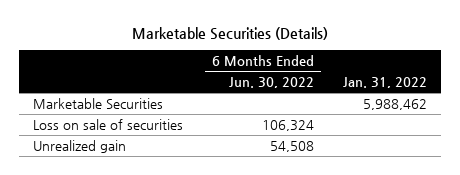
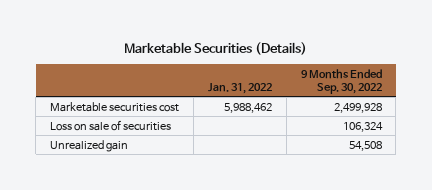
- | 6 Months Ended Jun. 30, 2022 | Jan. 31, 2022
+ | Jan. 31, 2022 | 9 Months Ended Sep. 30, 2022
- Marketable Securities | | 5,988,462
+ Marketable securities cost | 5,988,462 | 2,499,928

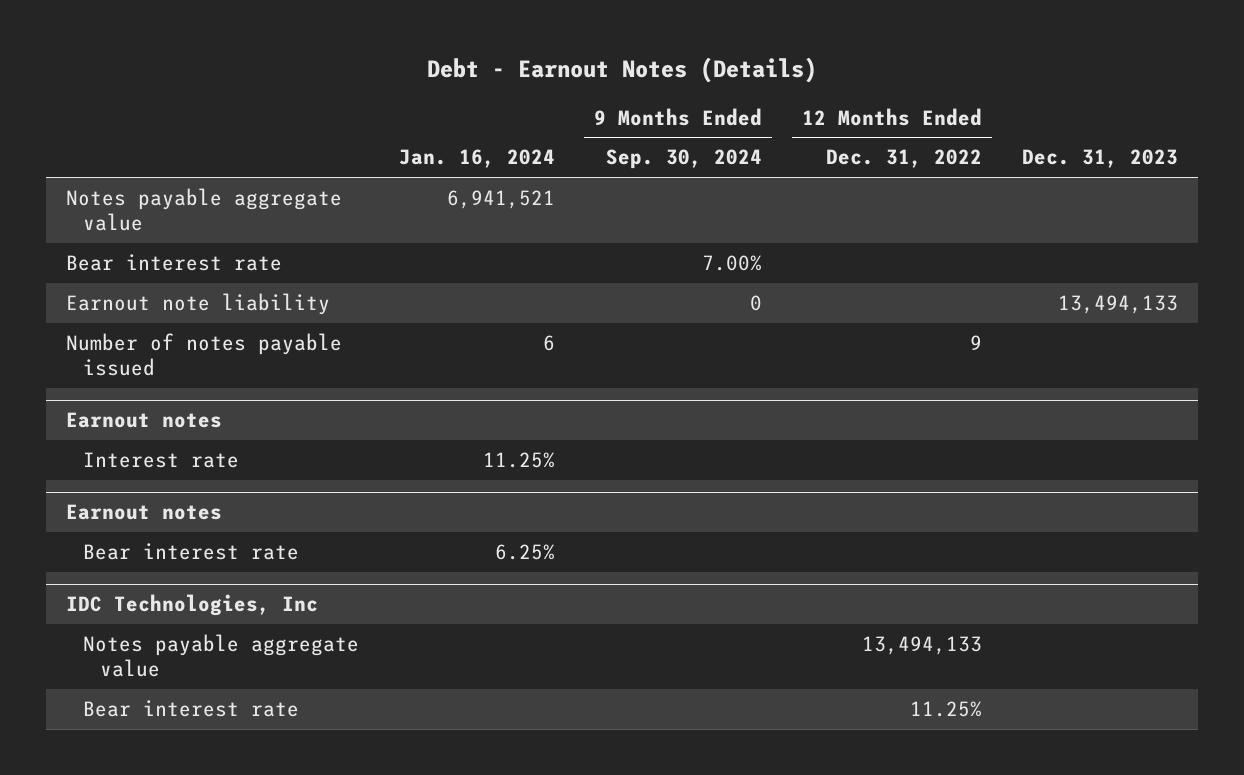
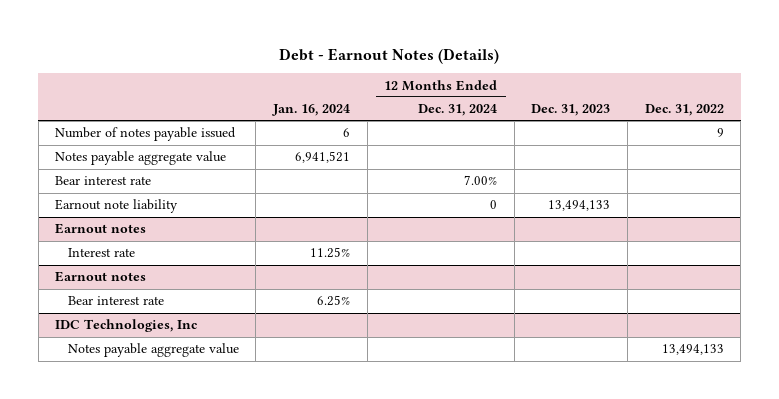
- | Jan. 16, 2024 | 9 Months Ended Sep. 30, 2024 | 12 Months Ended Dec. 31, 2022 | Dec. 31, 2023
+ | Jan. 16, 2024 | 12 Months Ended Dec. 31, 2024 | Dec. 31, 2023 | Dec. 31, 2022
moved up: Number of notes payable issued | 6 | | | 9
@ IDC Technologies, Inc
- Bear interest rate | | | 11.25% |

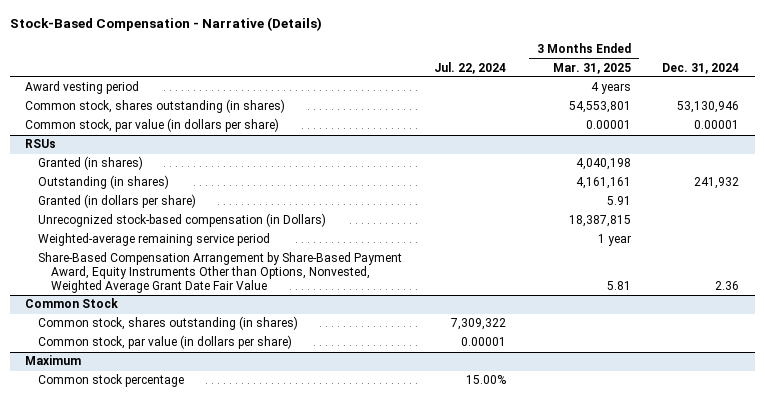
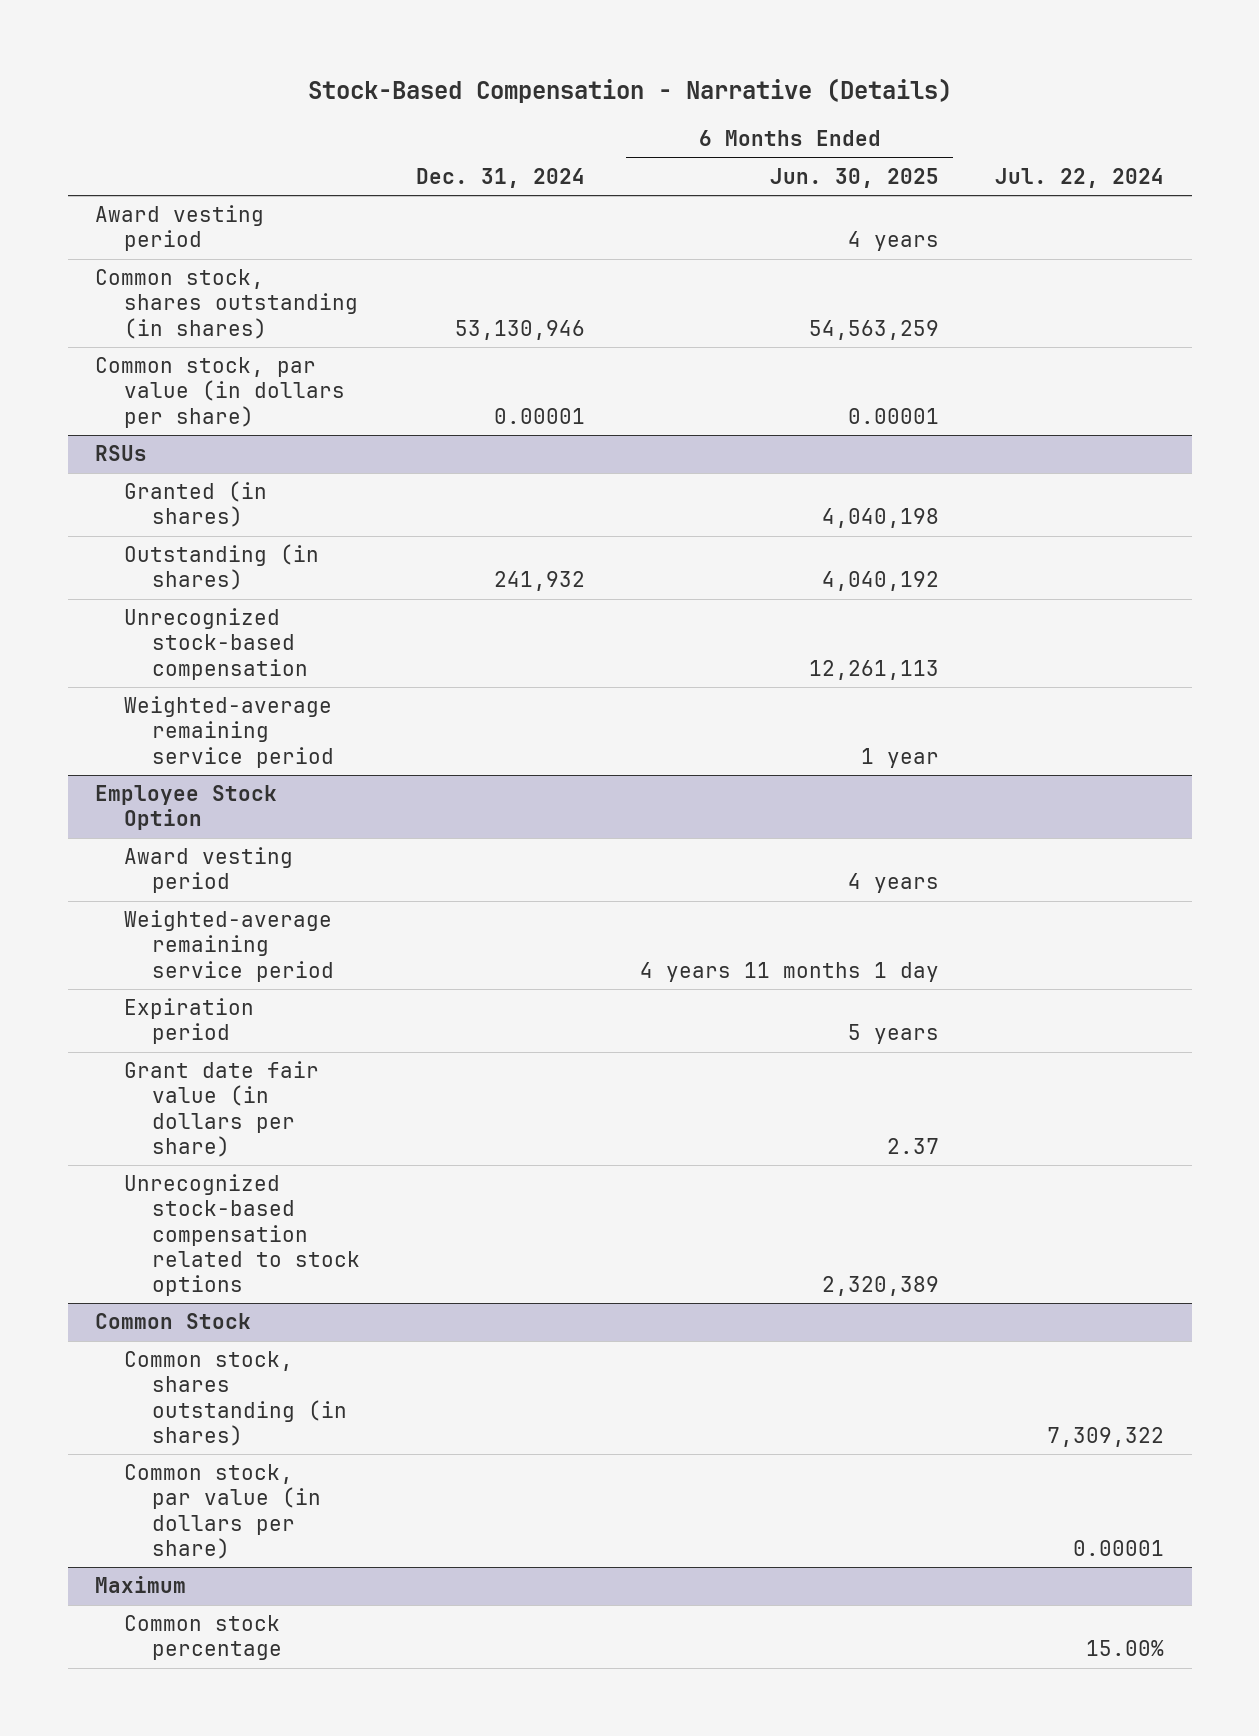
- | Jul. 22, 2024 | 3 Months Ended Mar. 31, 2025 | Dec. 31, 2024
+ | Dec. 31, 2024 | 6 Months Ended Jun. 30, 2025 | Jul. 22, 2024
@ RSUs
- Granted (in dollars per share) | | 5.91 |
- Unrecognized stock-based compensation (in Dollars) | | 18,387,815 |
+ Unrecognized stock-based compensation | | 12,261,113 |
- Share-Based Compensation Arrangement by Share-Based Payment Award, Equity Instruments Other than Options, Nonvested, Weighted Average Grant Date Fair Value | | 5.81 | 2.36
+ Employee Stock Option
+ Award vesting period | | 4 years |
+ Weighted-average remaining service period | | 4 years 11 months 1 day |
+ Expiration period | | 5 years |
+ Grant date fair value (in dollars per share) | | 2.37 |
+ Unrecognized stock-based compensation related to stock options | | 2,320,389 |

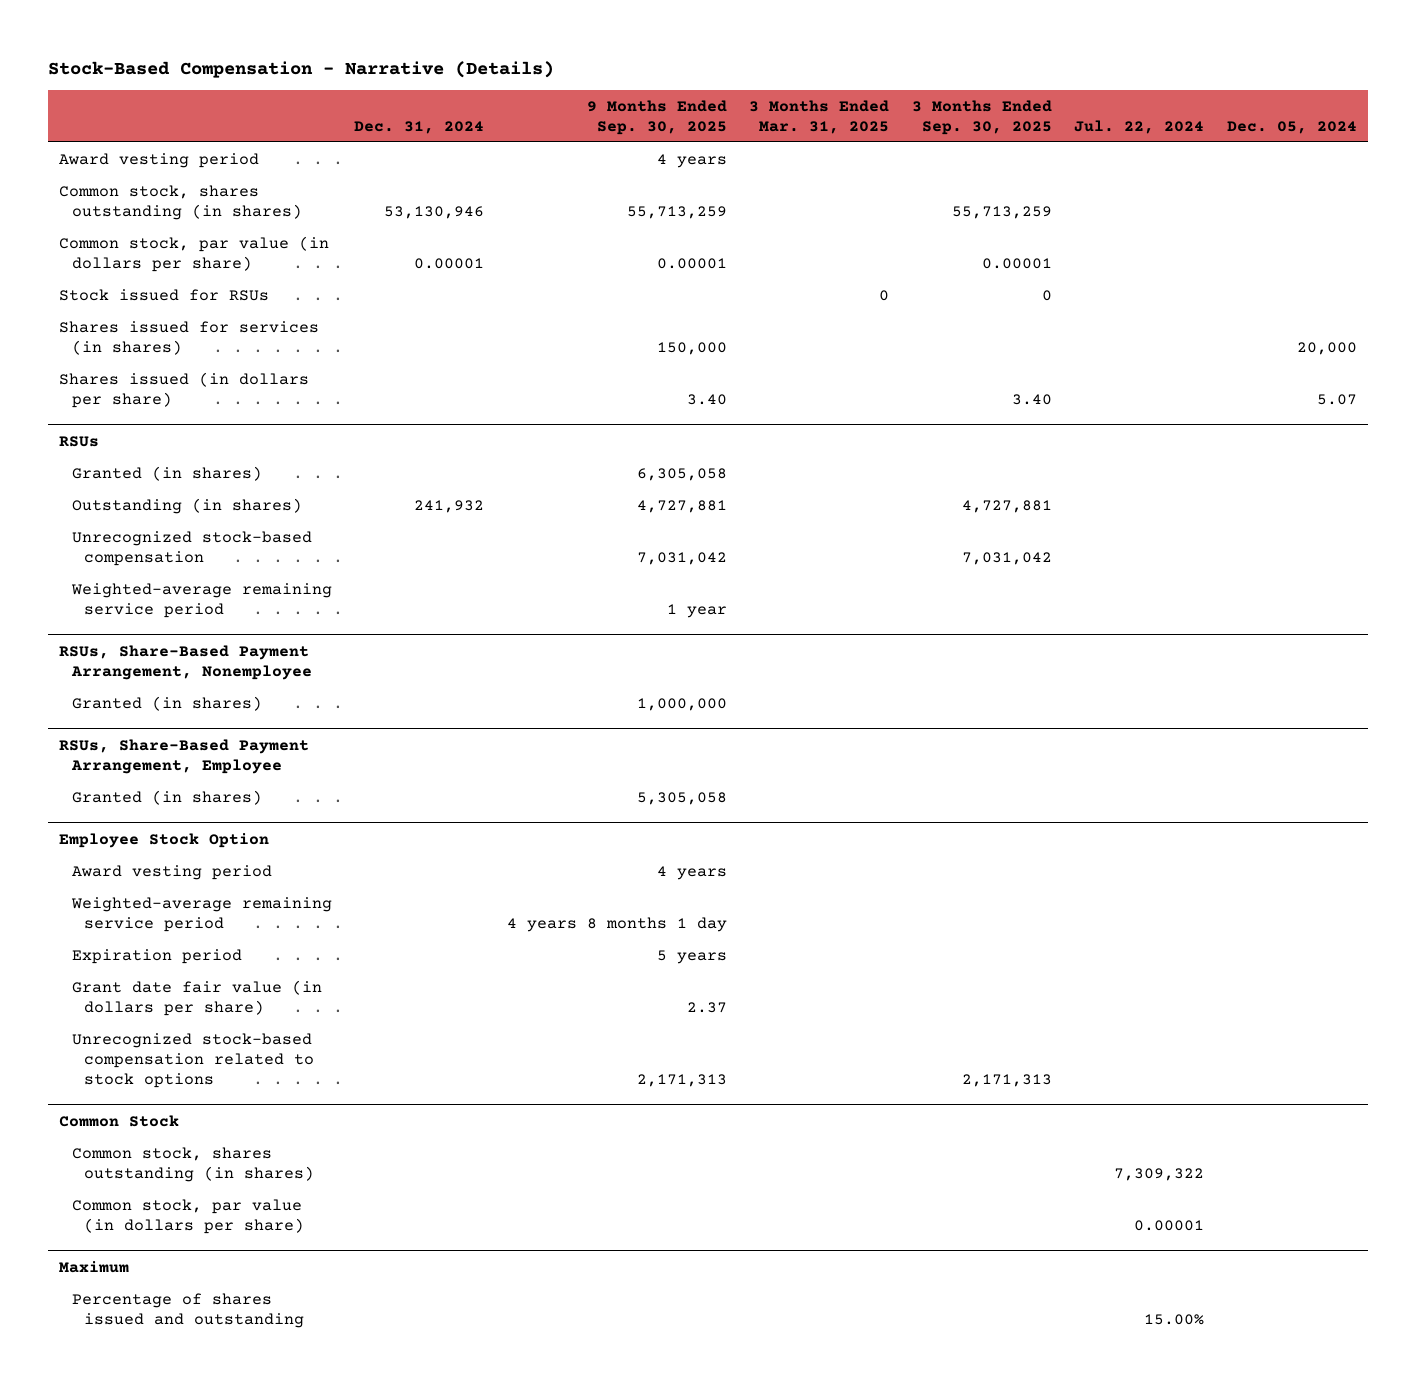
- | Dec. 31, 2024 | 6 Months Ended Jun. 30, 2025 | Jul. 22, 2024
+ | Dec. 31, 2024 | 9 Months Ended Sep. 30, 2025 | 3 Months Ended Mar. 31, 2025 | 3 Months Ended Sep. 30, 2025 | Jul. 22, 2024 | Dec. 05, 2024
+ Stock issued for RSUs | | | 0 | 0 | |
+ Shares issued for services (in shares) | | 150,000 | | | | 20,000
+ Shares issued (in dollars per share) | | 3.40 | | 3.40 | | 5.07
+ RSUs, Share-Based Payment Arrangement, Nonemployee
+ Granted (in shares) | | 1,000,000 | | | |
+ RSUs, Share-Based Payment Arrangement, Employee
+ Granted (in shares) | | 5,305,058 | | | |
@ Maximum
- Common stock percentage | | | 15.00%
+ Percentage of shares issued and outstanding | | | | | 15.00% |

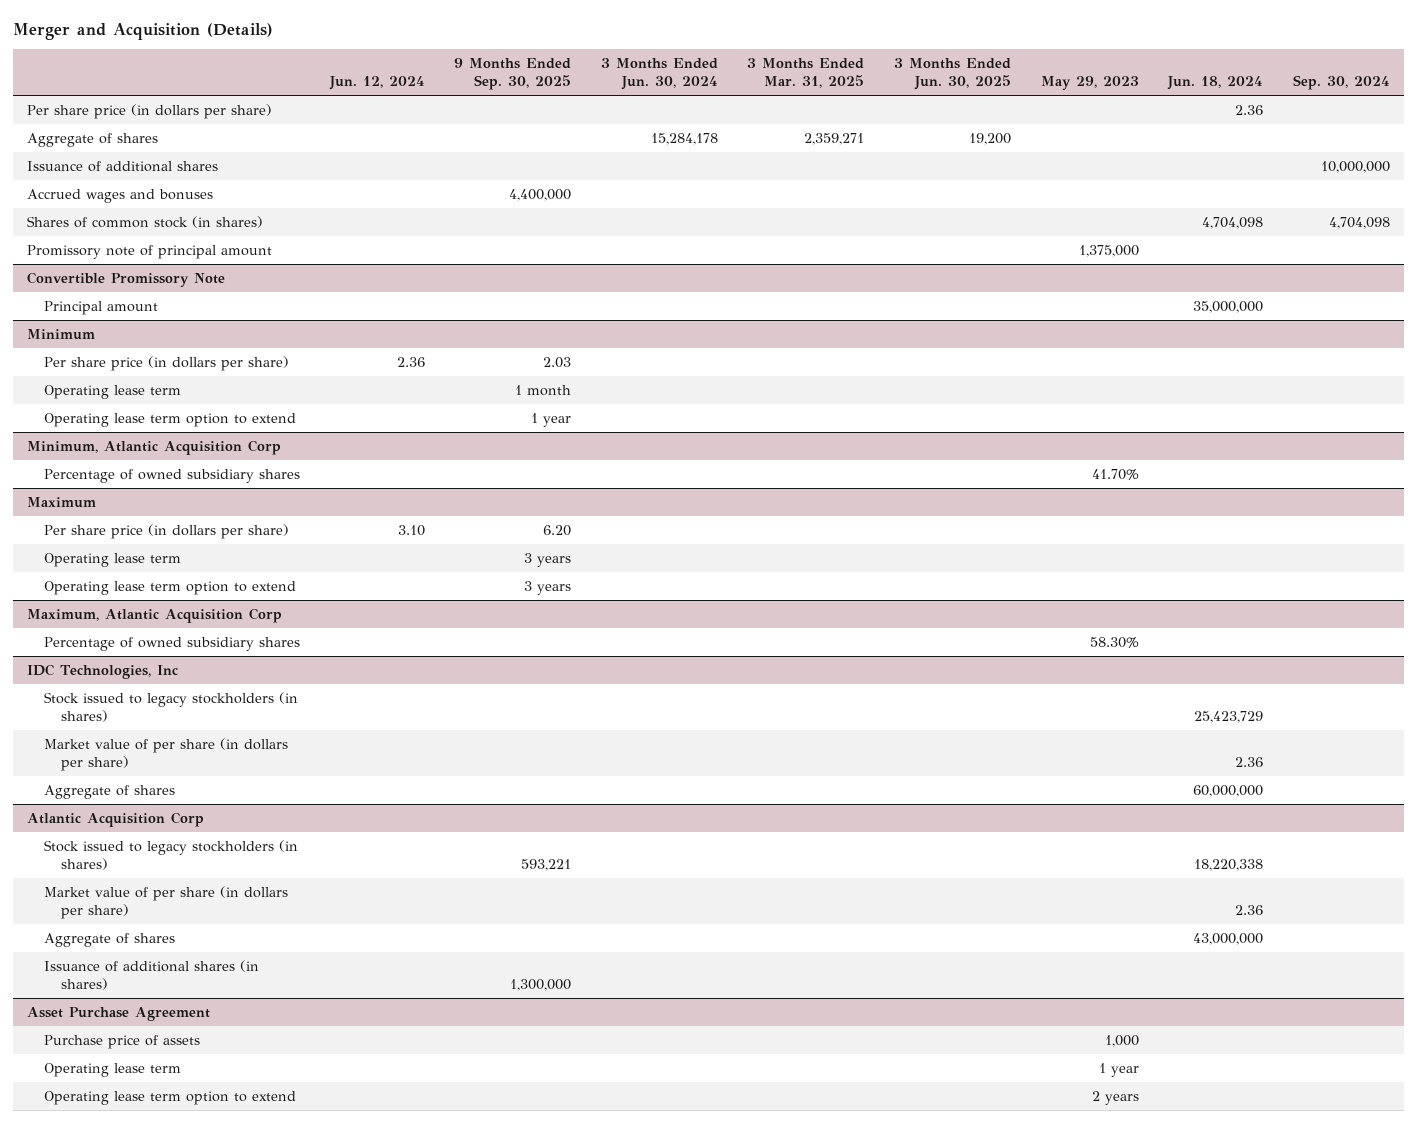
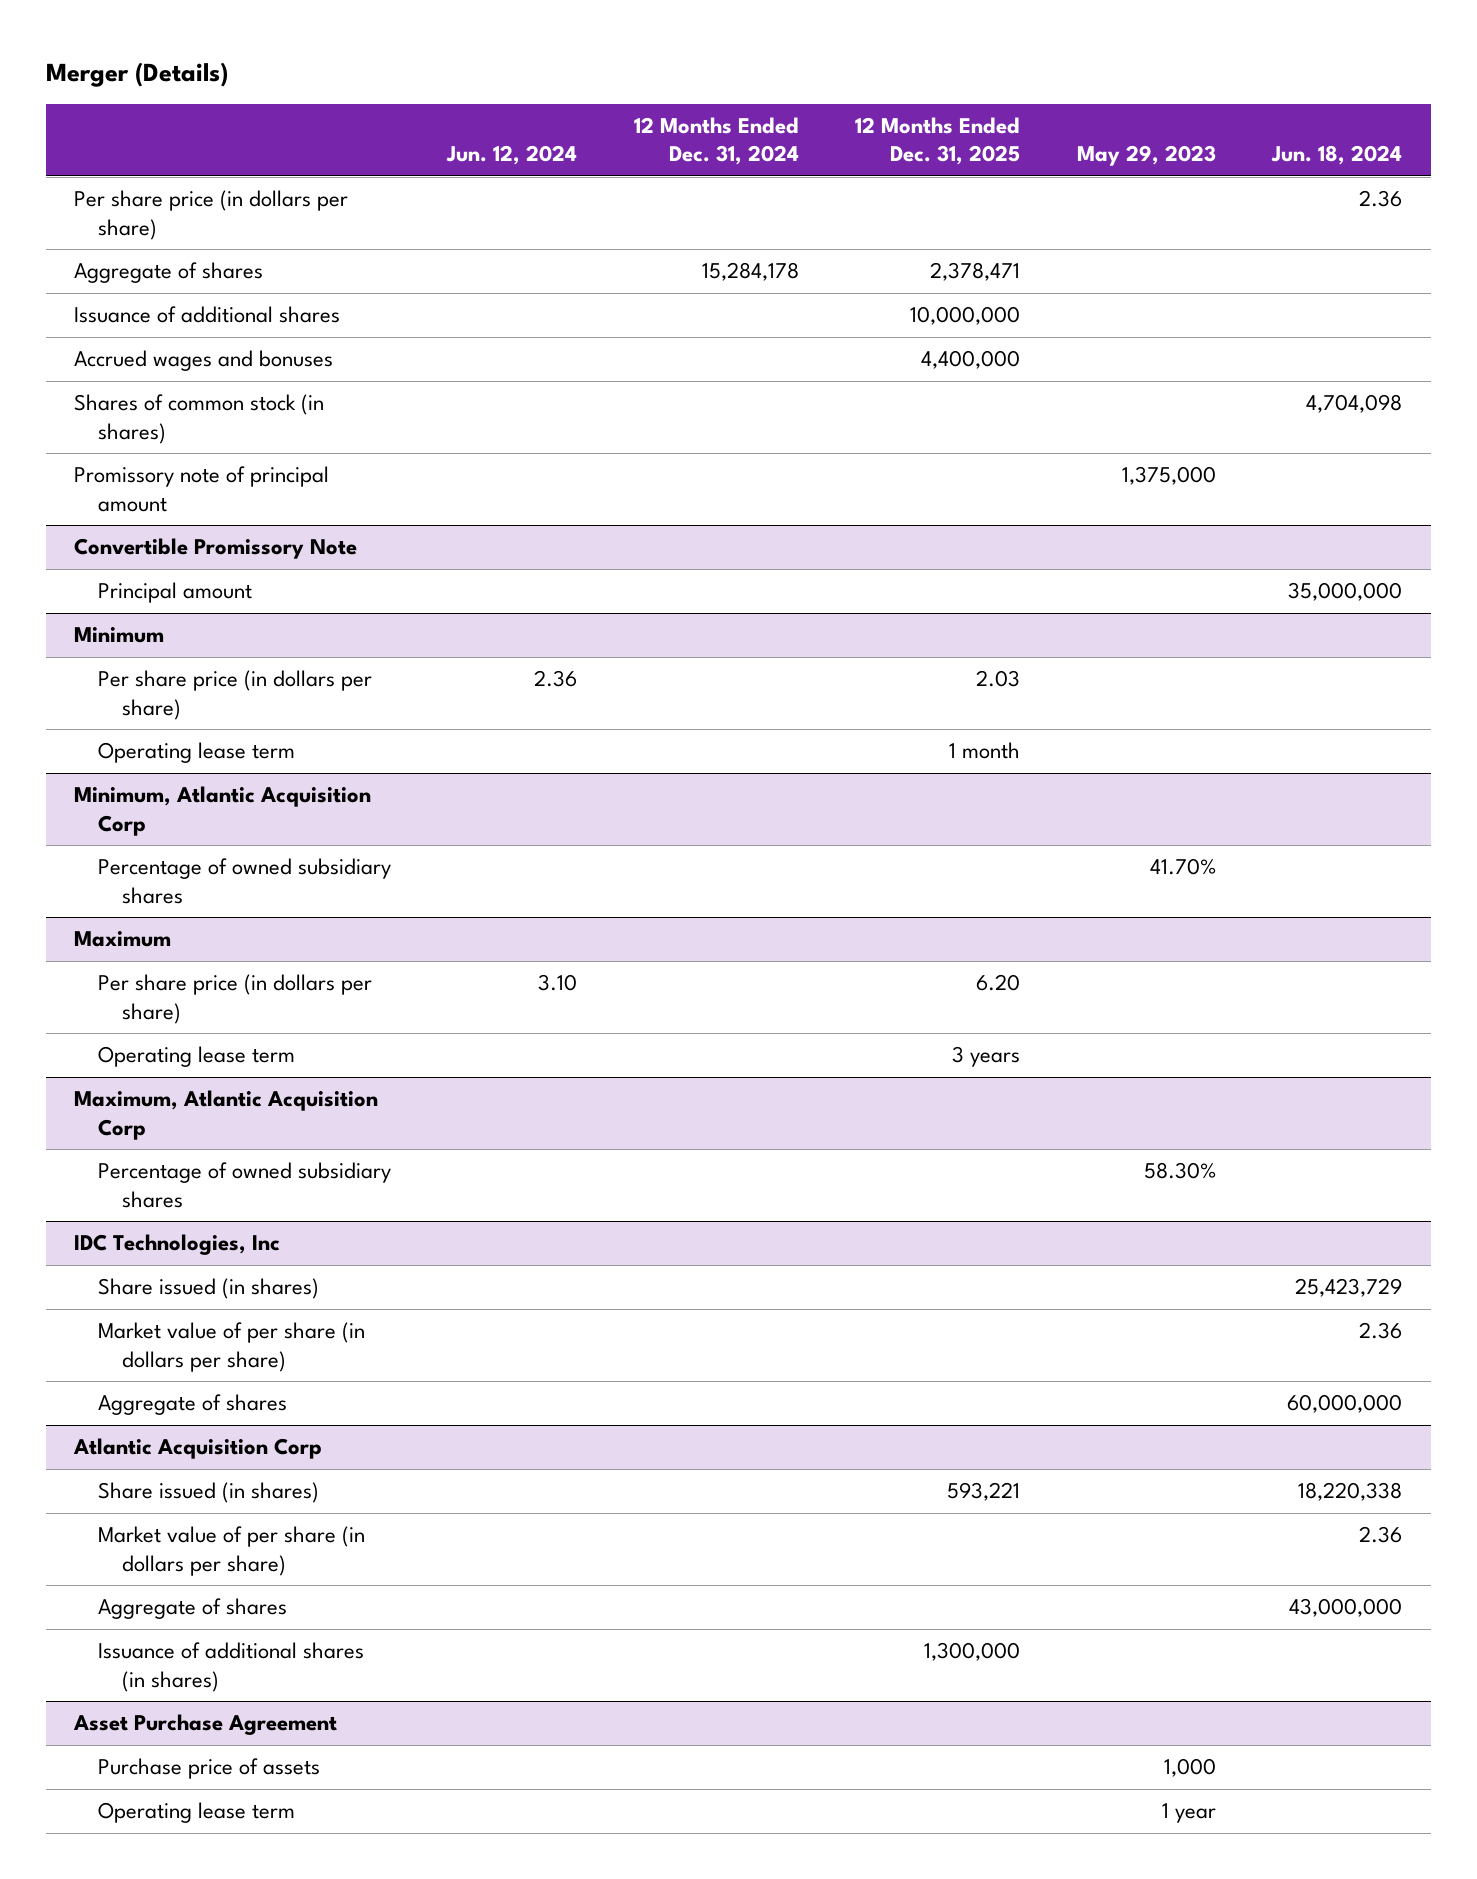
- Merger and Acquisition (Details)
+ Merger (Details)
- | Jun. 12, 2024 | 9 Months Ended Sep. 30, 2025 | 3 Months Ended Jun. 30, 2024 | 3 Months Ended Mar. 31, 2025 | 3 Months Ended Jun. 30, 2025 | May 29, 2023 | Jun. 18, 2024 | Sep. 30, 2024
+ | Jun. 12, 2024 | 12 Months Ended Dec. 31, 2024 | 12 Months Ended Dec. 31, 2025 | May 29, 2023 | Jun. 18, 2024
@ Minimum
- Operating lease term option to extend | | 1 year | | | | | |
@ Maximum
- Operating lease term option to extend | | 3 years | | | | | |
@ IDC Technologies, Inc
- Stock issued to legacy stockholders (in shares) | | | | | | | 25,423,729 |
+ Share issued (in shares) | | | | | 25,423,729
@ Atlantic Acquisition Corp
- Stock issued to legacy stockholders (in shares) | | 593,221 | | | | | 18,220,338 |
+ Share issued (in shares) | | | 593,221 | | 18,220,338
@ Asset Purchase Agreement
- Operating lease term option to extend | | | | | | 2 years | |

